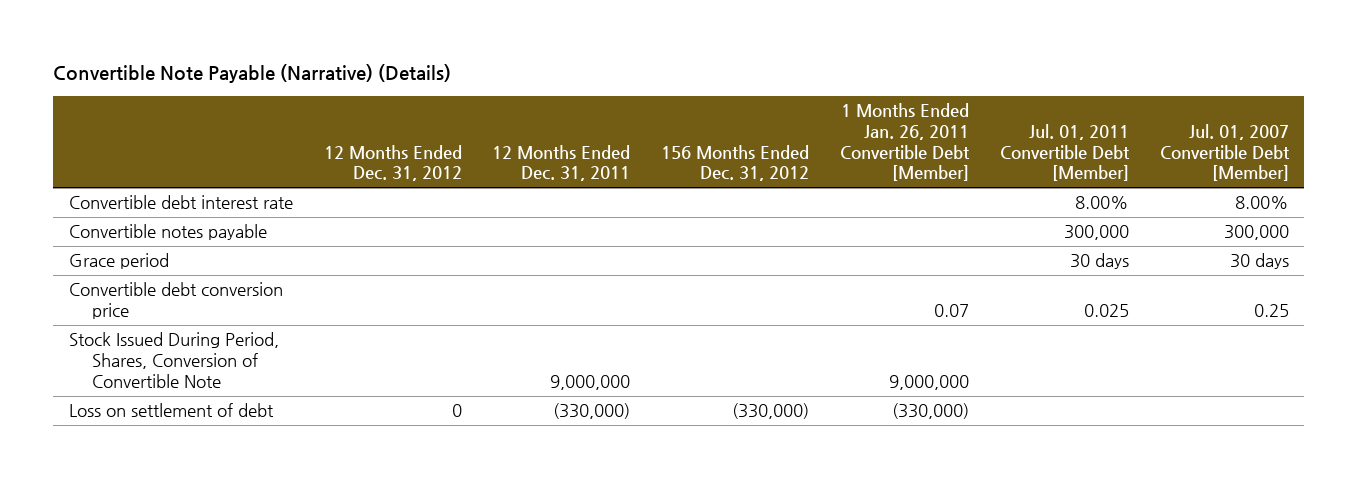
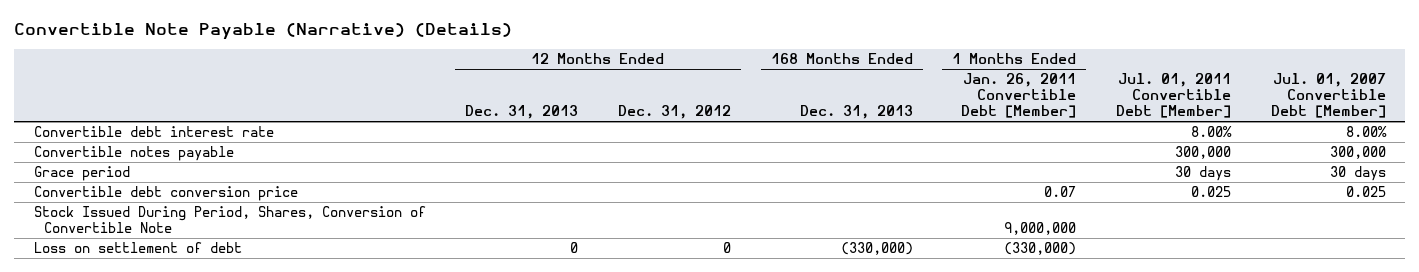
- | 12 Months Ended Dec. 31, 2012 | 12 Months Ended Dec. 31, 2011 | 156 Months Ended Dec. 31, 2012 | 1 Months Ended Jan. 26, 2011 Convertible Debt [Member] | Jul. 01, 2011 Convertible Debt [Member] | Jul. 01, 2007 Convertible Debt [Member]
+ | 12 Months Ended Dec. 31, 2013 | 12 Months Ended Dec. 31, 2012 | 168 Months Ended Dec. 31, 2013 | 1 Months Ended Jan. 26, 2011 Convertible Debt [Member] | Jul. 01, 2011 Convertible Debt [Member] | Jul. 01, 2007 Convertible Debt [Member]
- Convertible debt conversion price | | | | 0.07 | 0.025 | 0.25
+ Convertible debt conversion price | | | | 0.07 | 0.025 | 0.025

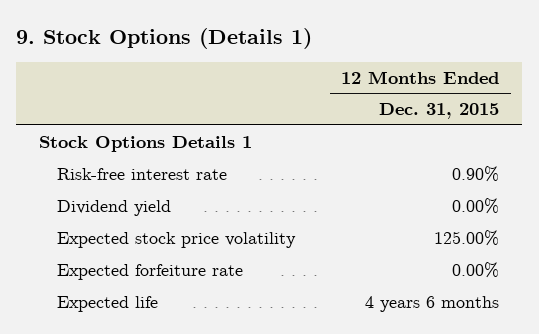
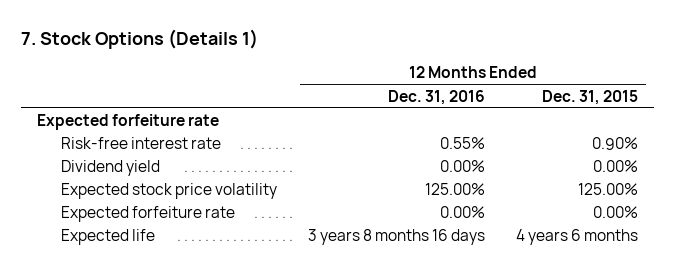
- 9. Stock Options (Details 1)
+ 7. Stock Options (Details 1)
- | 12 Months Ended Dec. 31, 2015
+ | 12 Months Ended Dec. 31, 2016 | 12 Months Ended Dec. 31, 2015
- Stock Options Details 1
+ Expected forfeiture rate

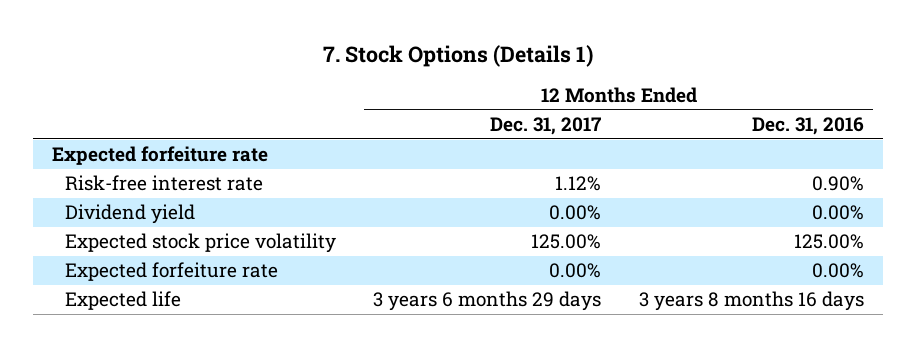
- | 12 Months Ended Dec. 31, 2016 | 12 Months Ended Dec. 31, 2015
+ | 12 Months Ended Dec. 31, 2017 | 12 Months Ended Dec. 31, 2016
- Risk-free interest rate | 0.55% | 0.90%
+ Risk-free interest rate | 1.12% | 0.90%

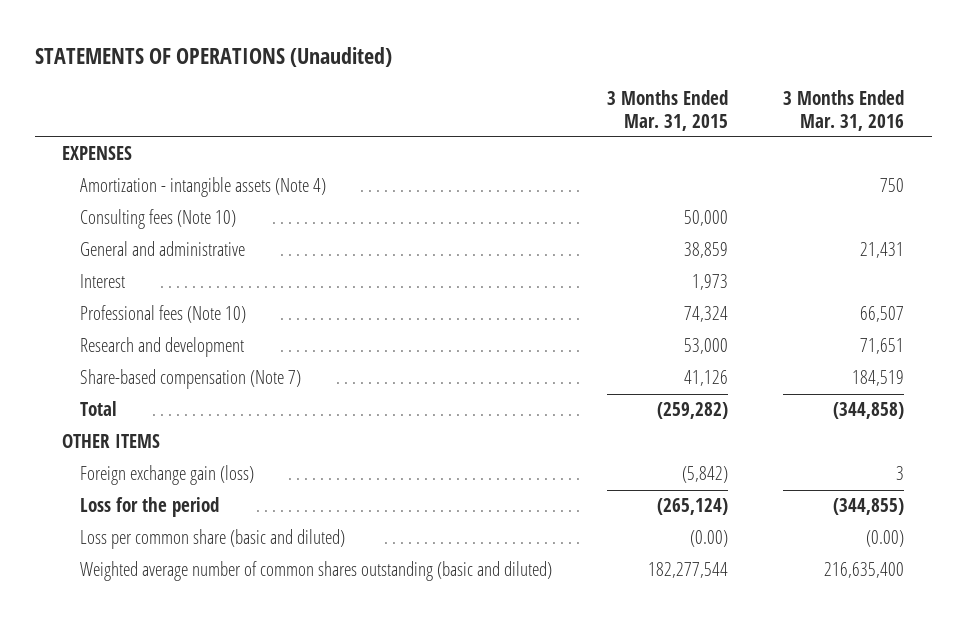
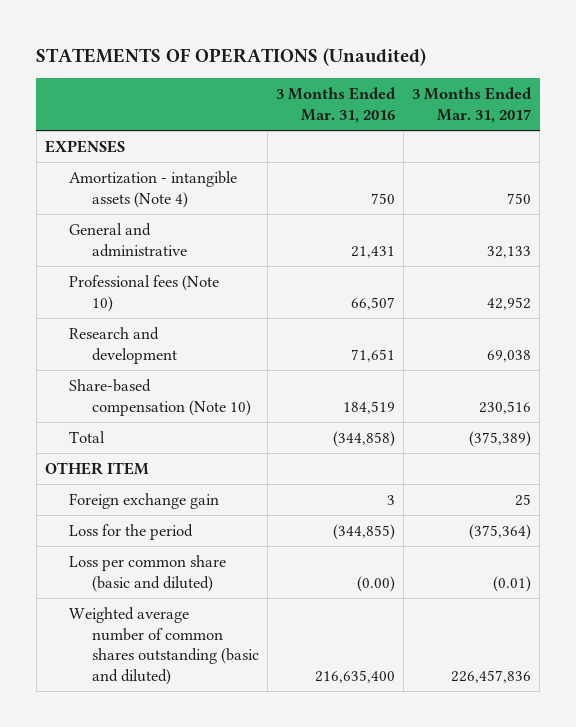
- | 3 Months Ended Mar. 31, 2015 | 3 Months Ended Mar. 31, 2016
+ | 3 Months Ended Mar. 31, 2016 | 3 Months Ended Mar. 31, 2017
- Consulting fees (Note 10) | 50,000 |
- Interest | 1,973 |
- Share-based compensation (Note 7) | 41,126 | 184,519
+ Share-based compensation (Note 10) | 184,519 | 230,516
- OTHER ITEMS
- Foreign exchange gain (loss) | (5,842) | 3
+ OTHER ITEM
+ Foreign exchange gain | 3 | 25

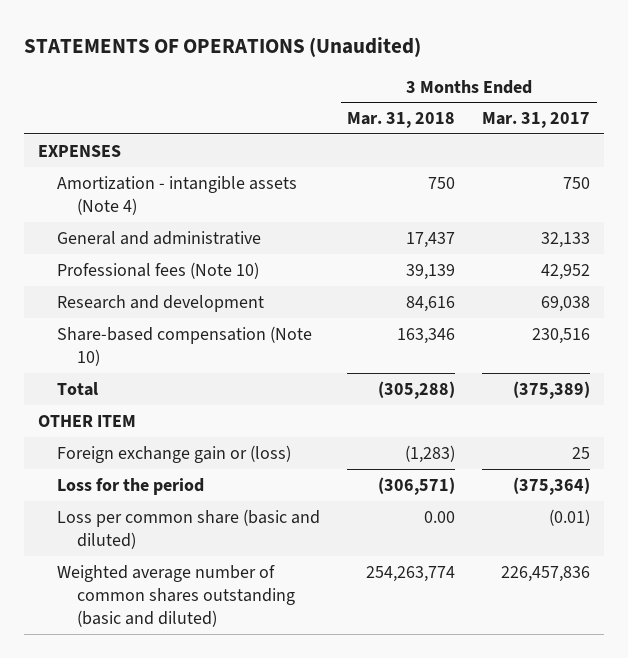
- | 3 Months Ended Mar. 31, 2016 | 3 Months Ended Mar. 31, 2017
+ | 3 Months Ended Mar. 31, 2018 | 3 Months Ended Mar. 31, 2017
- Foreign exchange gain | 3 | 25
+ Foreign exchange gain or (loss) | (1,283) | 25

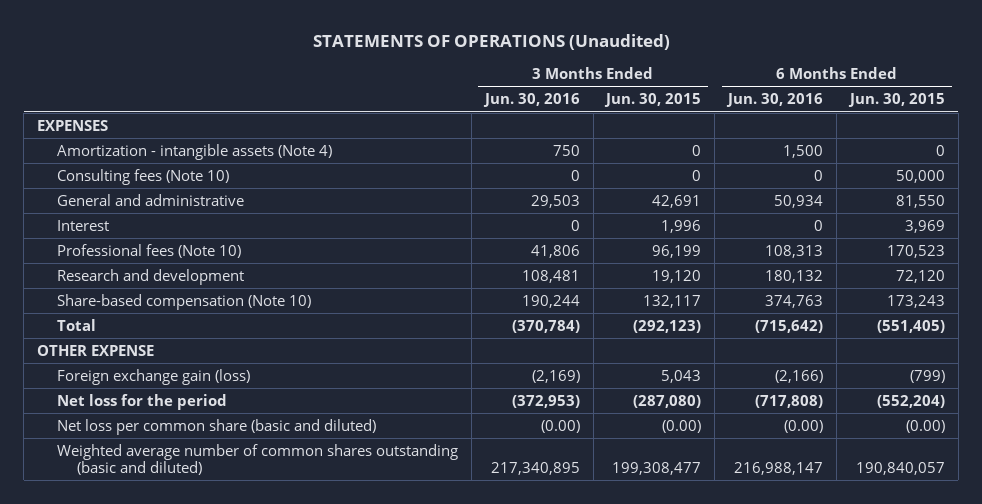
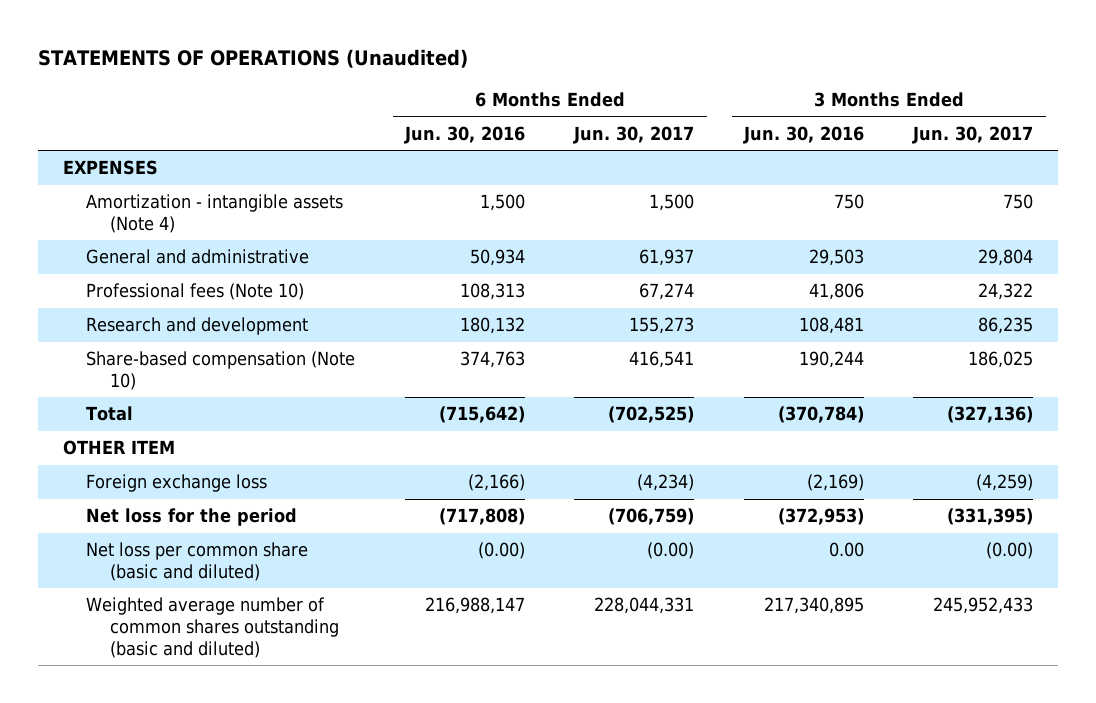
- | 3 Months Ended Jun. 30, 2016 | 3 Months Ended Jun. 30, 2015 | 6 Months Ended Jun. 30, 2016 | 6 Months Ended Jun. 30, 2015
+ | 6 Months Ended Jun. 30, 2016 | 6 Months Ended Jun. 30, 2017 | 3 Months Ended Jun. 30, 2016 | 3 Months Ended Jun. 30, 2017
- Consulting fees (Note 10) | 0 | 0 | 0 | 50,000
- Interest | 0 | 1,996 | 0 | 3,969
- OTHER EXPENSE
- Foreign exchange gain (loss) | (2,169) | 5,043 | (2,166) | (799)
+ OTHER ITEM
+ Foreign exchange loss | (2,166) | (4,234) | (2,169) | (4,259)
- Net loss per common share (basic and diluted) | (0.00) | (0.00) | (0.00) | (0.00)
+ Net loss per common share (basic and diluted) | (0.00) | (0.00) | 0.00 | (0.00)

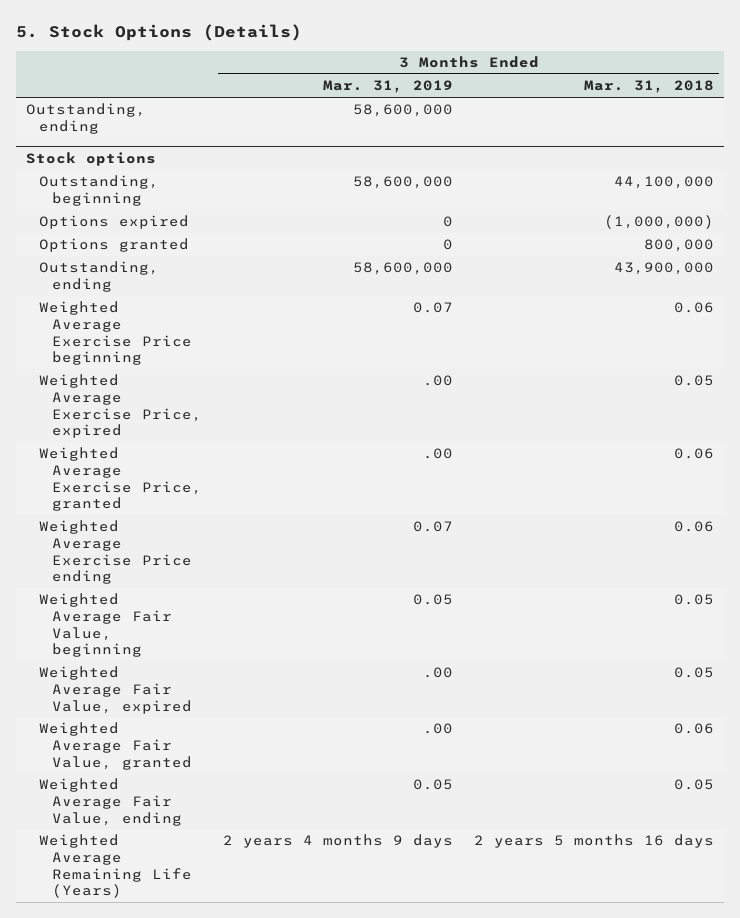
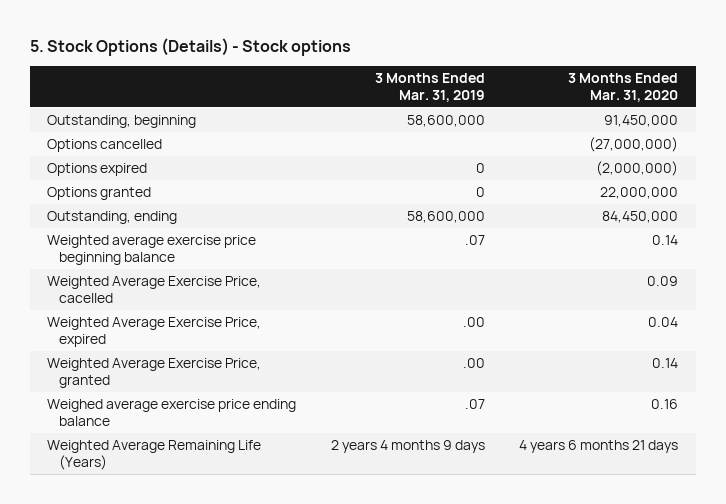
- 5. Stock Options (Details)
+ 5. Stock Options (Details) - Stock options
- | 3 Months Ended Mar. 31, 2019 | 3 Months Ended Mar. 31, 2018
+ | 3 Months Ended Mar. 31, 2019 | 3 Months Ended Mar. 31, 2020
- Outstanding, ending | 58,600,000 |
- Stock options
+ Options cancelled | | (27,000,000)
- Weighted Average Exercise Price beginning | 0.07 | 0.06
+ Weighted average exercise price beginning balance | .07 | 0.14
+ Weighted Average Exercise Price, cacelled | | 0.09
- Weighted Average Exercise Price ending | 0.07 | 0.06
- Weighted Average Fair Value, beginning | 0.05 | 0.05
- Weighted Average Fair Value, expired | .00 | 0.05
- Weighted Average Fair Value, granted | .00 | 0.06
- Weighted Average Fair Value, ending | 0.05 | 0.05
+ Weighed average exercise price ending balance | .07 | 0.16

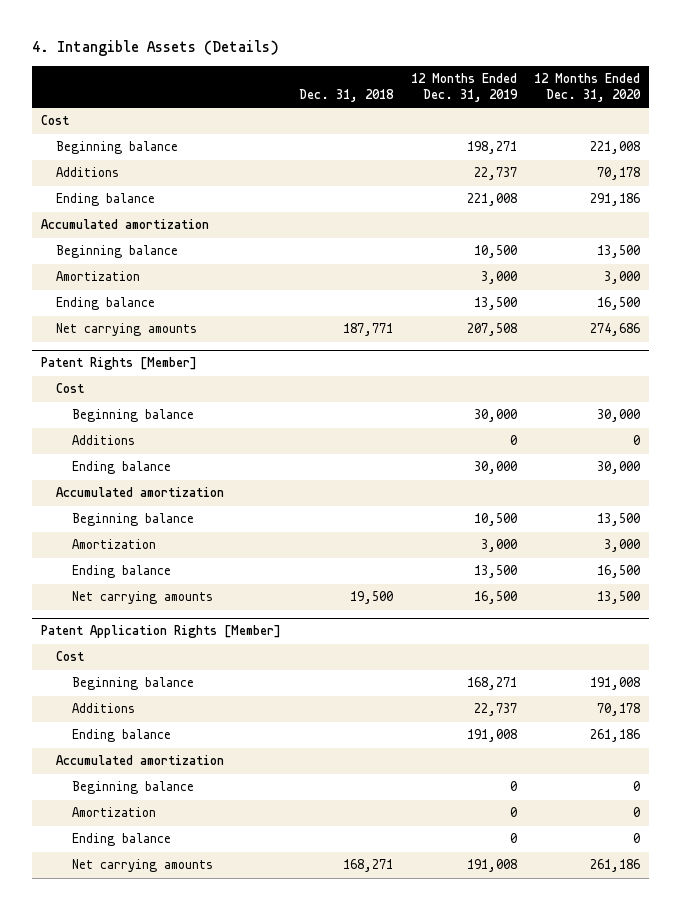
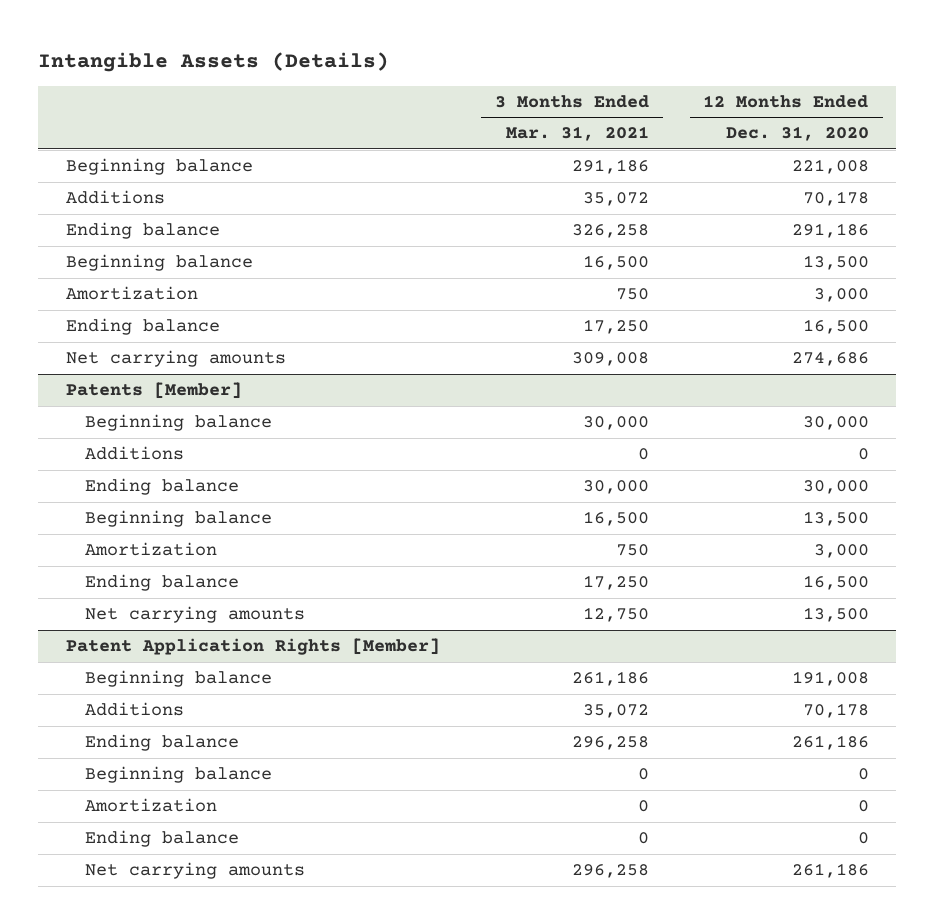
- 4. Intangible Assets (Details)
+ Intangible Assets (Details)
- | Dec. 31, 2018 | 12 Months Ended Dec. 31, 2019 | 12 Months Ended Dec. 31, 2020
+ | 3 Months Ended Mar. 31, 2021 | 12 Months Ended Dec. 31, 2020
- Cost
- Accumulated amortization
- Patent Rights [Member]
- Cost
+ Patents [Member]
- Accumulated amortization
@ Patent Application Rights [Member]
- Cost
- Accumulated amortization

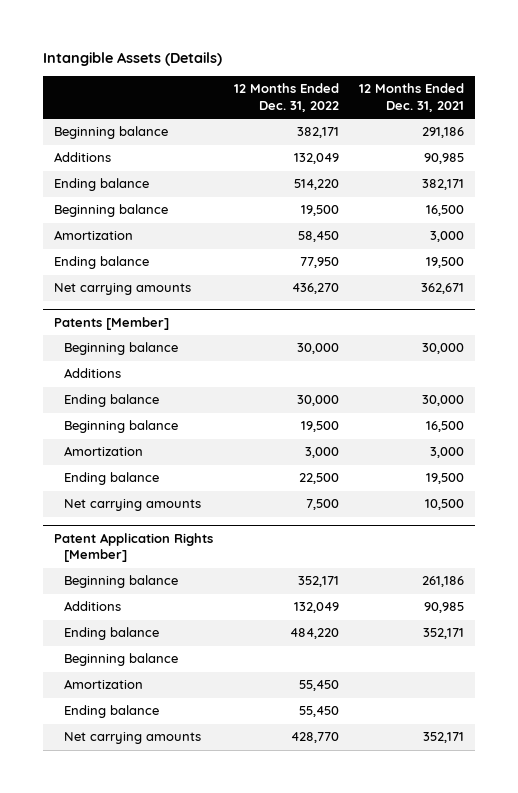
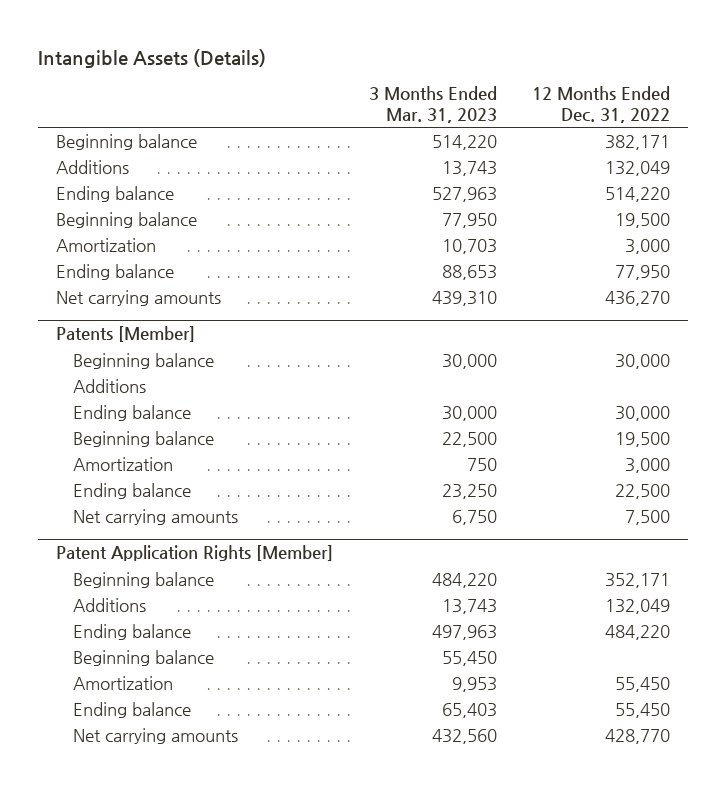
- | 12 Months Ended Dec. 31, 2022 | 12 Months Ended Dec. 31, 2021
+ | 3 Months Ended Mar. 31, 2023 | 12 Months Ended Dec. 31, 2022
- Amortization | 58,450 | 3,000
+ Amortization | 10,703 | 3,000

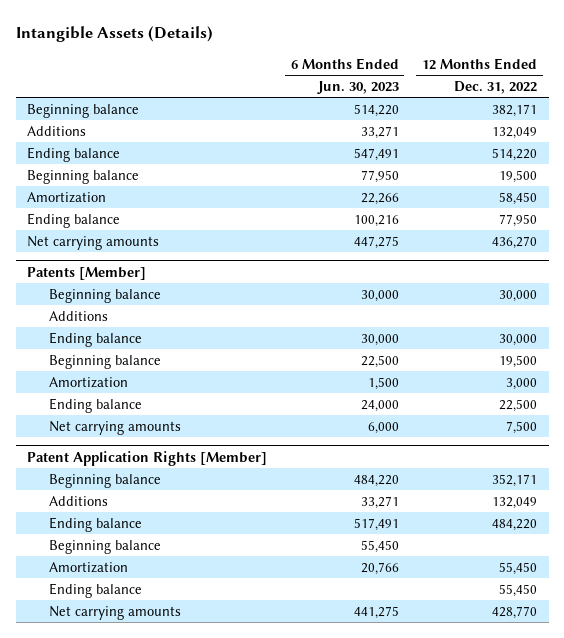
- | 3 Months Ended Mar. 31, 2023 | 12 Months Ended Dec. 31, 2022
+ | 6 Months Ended Jun. 30, 2023 | 12 Months Ended Dec. 31, 2022
- Amortization | 10,703 | 3,000
+ Amortization | 22,266 | 58,450

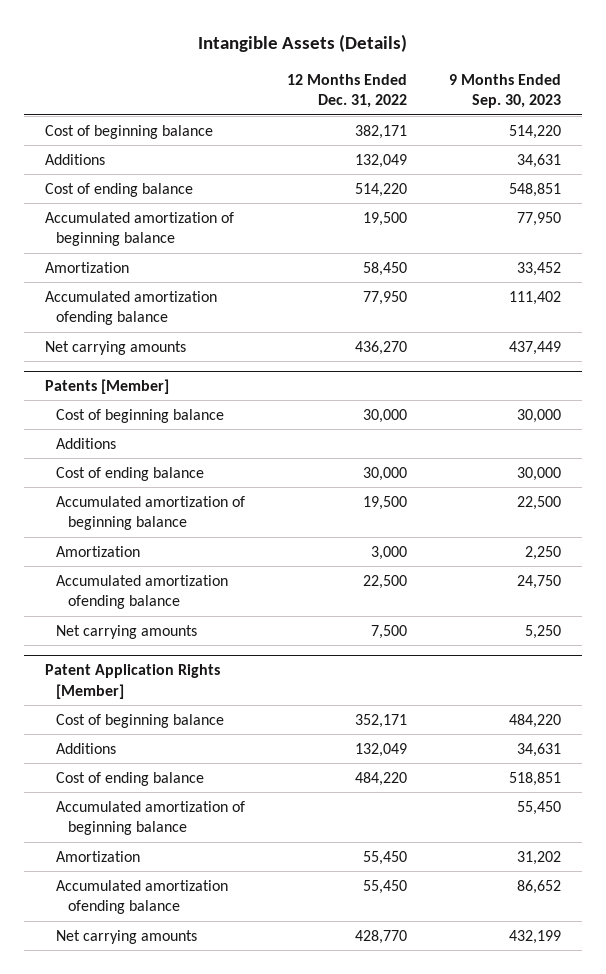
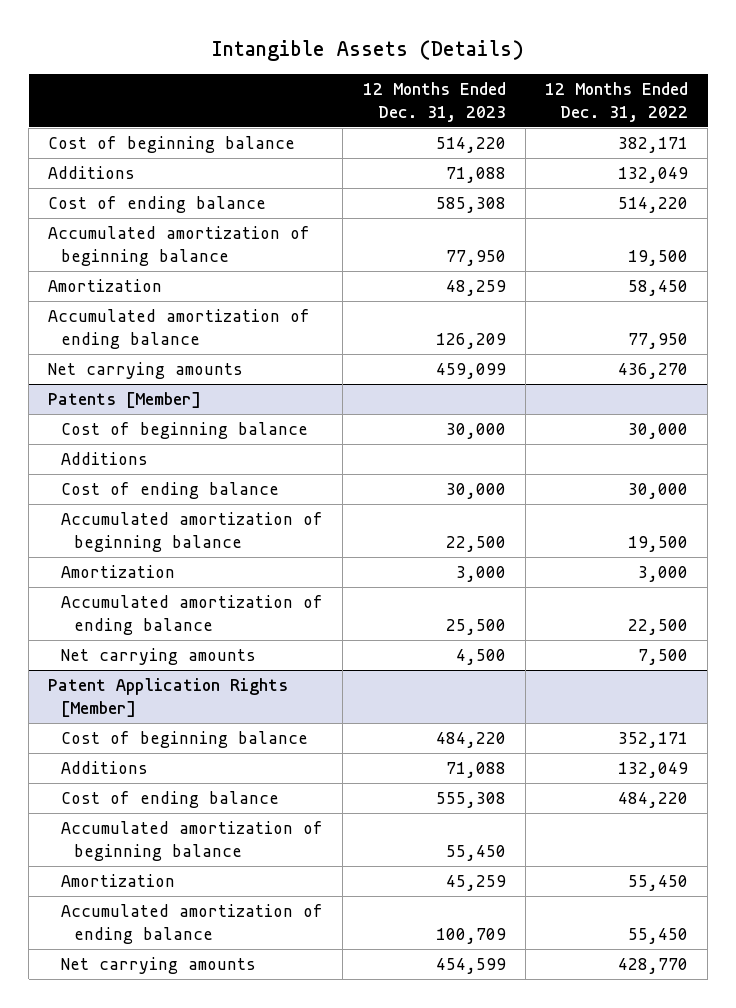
- | 12 Months Ended Dec. 31, 2022 | 9 Months Ended Sep. 30, 2023
+ | 12 Months Ended Dec. 31, 2023 | 12 Months Ended Dec. 31, 2022
- Accumulated amortization ofending balance | 77,950 | 111,402
+ Accumulated amortization of ending balance | 126,209 | 77,950
@ Patents [Member]
- Accumulated amortization ofending balance | 22,500 | 24,750
+ Accumulated amortization of ending balance | 25,500 | 22,500
@ Patent Application Rights [Member]
- Accumulated amortization ofending balance | 55,450 | 86,652
+ Accumulated amortization of ending balance | 100,709 | 55,450

